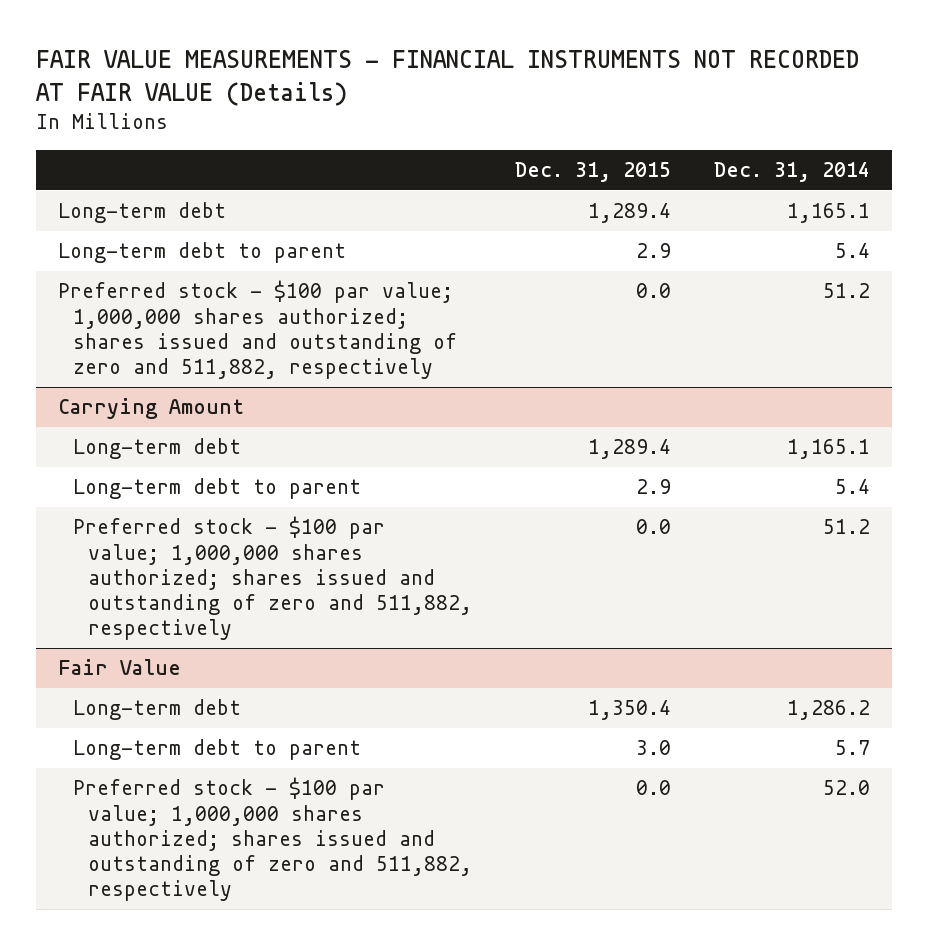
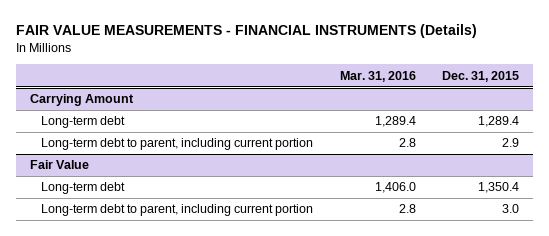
- FAIR VALUE MEASUREMENTS - FINANCIAL INSTRUMENTS NOT RECORDED AT FAIR VALUE (Details)
+ FAIR VALUE MEASUREMENTS - FINANCIAL INSTRUMENTS (Details)
- | Dec. 31, 2015 | Dec. 31, 2014
+ | Mar. 31, 2016 | Dec. 31, 2015
- Long-term debt | 1,289.4 | 1,165.1
- Long-term debt to parent | 2.9 | 5.4
- Preferred stock - $100 par value; 1,000,000 shares authorized; shares issued and outstanding of zero and 511,882, respectively | 0.0 | 51.2
@ Carrying Amount
- Long-term debt to parent | 2.9 | 5.4
- Preferred stock - $100 par value; 1,000,000 shares authorized; shares issued and outstanding of zero and 511,882, respectively | 0.0 | 51.2
+ Long-term debt to parent, including current portion | 2.8 | 2.9
@ Fair Value
- Long-term debt to parent | 3.0 | 5.7
- Preferred stock - $100 par value; 1,000,000 shares authorized; shares issued and outstanding of zero and 511,882, respectively | 0.0 | 52.0
+ Long-term debt to parent, including current portion | 2.8 | 3.0

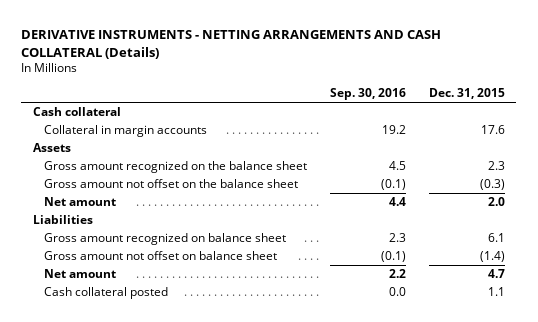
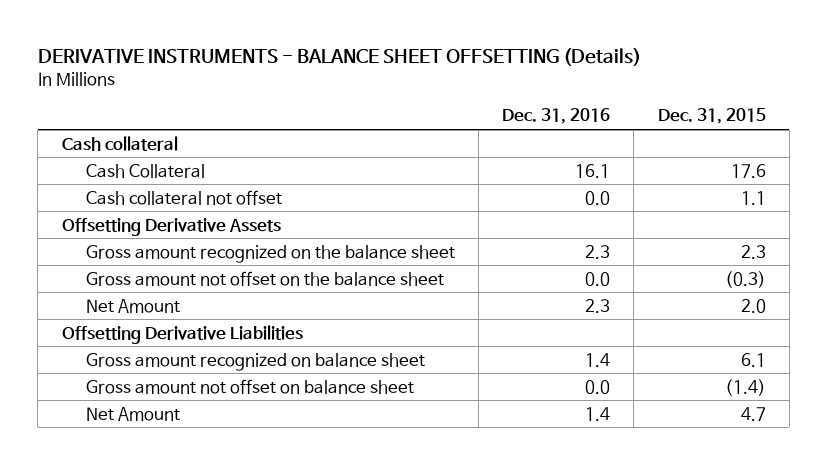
- DERIVATIVE INSTRUMENTS - NETTING ARRANGEMENTS AND CASH COLLATERAL (Details)
+ DERIVATIVE INSTRUMENTS - BALANCE SHEET OFFSETTING (Details)
- | Sep. 30, 2016 | Dec. 31, 2015
+ | Dec. 31, 2016 | Dec. 31, 2015
- Collateral in margin accounts | 19.2 | 17.6
- Assets
+ Cash Collateral | 16.1 | 17.6
+ Cash collateral not offset | 0.0 | 1.1
+ Offsetting Derivative Assets
- Net amount | 4.4 | 2.0
- Liabilities
+ Net Amount | 2.3 | 2.0
+ Offsetting Derivative Liabilities
- Net amount | 2.2 | 4.7
- Cash collateral posted | 0.0 | 1.1
+ Net Amount | 1.4 | 4.7

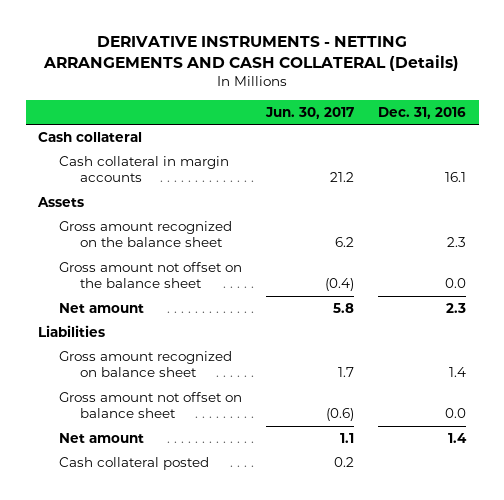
- DERIVATIVE INSTRUMENTS - BALANCE SHEET OFFSETTING (Details)
+ DERIVATIVE INSTRUMENTS - NETTING ARRANGEMENTS AND CASH COLLATERAL (Details)
- | Dec. 31, 2016 | Dec. 31, 2015
+ | Jun. 30, 2017 | Dec. 31, 2016
- Cash Collateral | 16.1 | 17.6
- Cash collateral not offset | 0.0 | 1.1
- Offsetting Derivative Assets
+ Cash collateral in margin accounts | 21.2 | 16.1
+ Assets
- Net Amount | 2.3 | 2.0
- Offsetting Derivative Liabilities
+ Net amount | 5.8 | 2.3
+ Liabilities
- Net Amount | 1.4 | 4.7
+ Net amount | 1.1 | 1.4
+ Cash collateral posted | 0.2 |

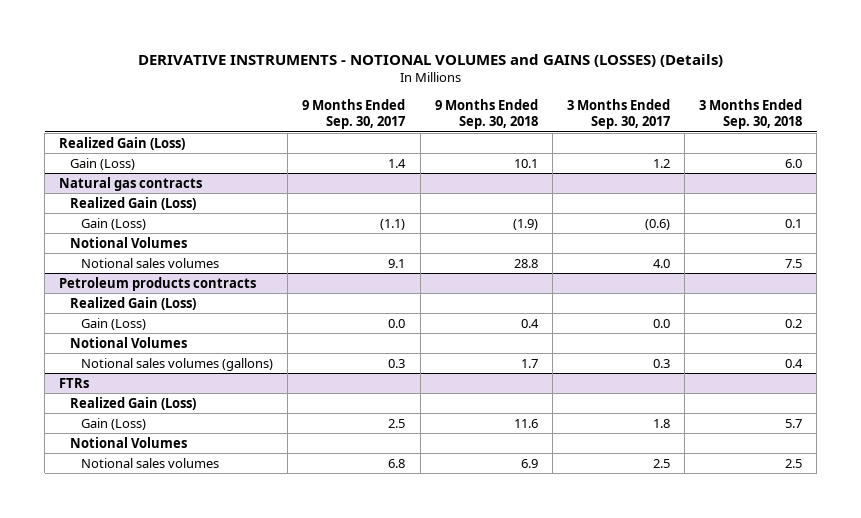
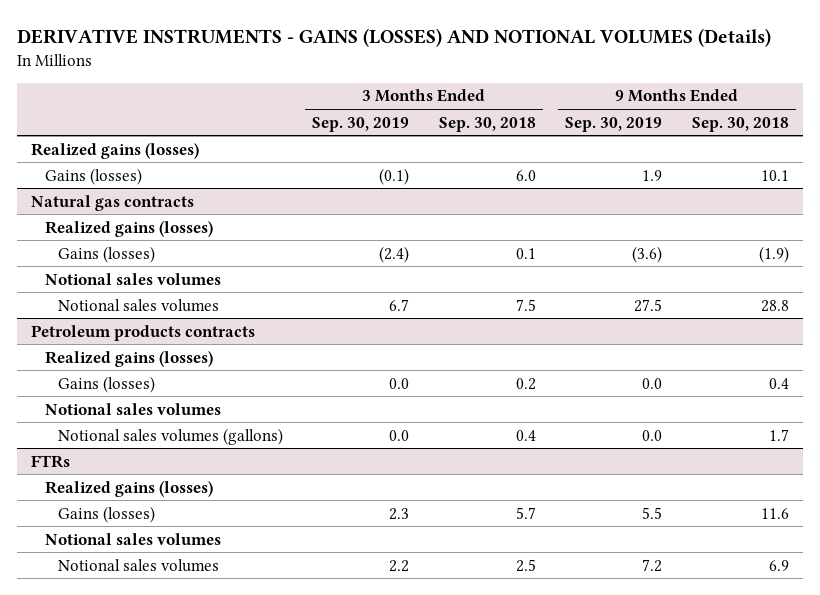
- DERIVATIVE INSTRUMENTS - NOTIONAL VOLUMES and GAINS (LOSSES) (Details)
+ DERIVATIVE INSTRUMENTS - GAINS (LOSSES) AND NOTIONAL VOLUMES (Details)
- | 9 Months Ended Sep. 30, 2017 | 9 Months Ended Sep. 30, 2018 | 3 Months Ended Sep. 30, 2017 | 3 Months Ended Sep. 30, 2018
+ | 3 Months Ended Sep. 30, 2019 | 3 Months Ended Sep. 30, 2018 | 9 Months Ended Sep. 30, 2019 | 9 Months Ended Sep. 30, 2018
- Realized Gain (Loss)
- Gain (Loss) | 1.4 | 10.1 | 1.2 | 6.0
+ Realized gains (losses)
+ Gains (losses) | (0.1) | 6.0 | 1.9 | 10.1
@ Natural gas contracts
- Realized Gain (Loss)
- Gain (Loss) | (1.1) | (1.9) | (0.6) | 0.1
- Notional Volumes
+ Realized gains (losses)
+ Gains (losses) | (2.4) | 0.1 | (3.6) | (1.9)
+ Notional sales volumes
@ Petroleum products contracts
- Realized Gain (Loss)
- Gain (Loss) | 0.0 | 0.4 | 0.0 | 0.2
- Notional Volumes
+ Realized gains (losses)
+ Gains (losses) | 0.0 | 0.2 | 0.0 | 0.4
+ Notional sales volumes
@ FTRs
- Realized Gain (Loss)
- Gain (Loss) | 2.5 | 11.6 | 1.8 | 5.7
- Notional Volumes
+ Realized gains (losses)
+ Gains (losses) | 2.3 | 5.7 | 5.5 | 11.6
+ Notional sales volumes

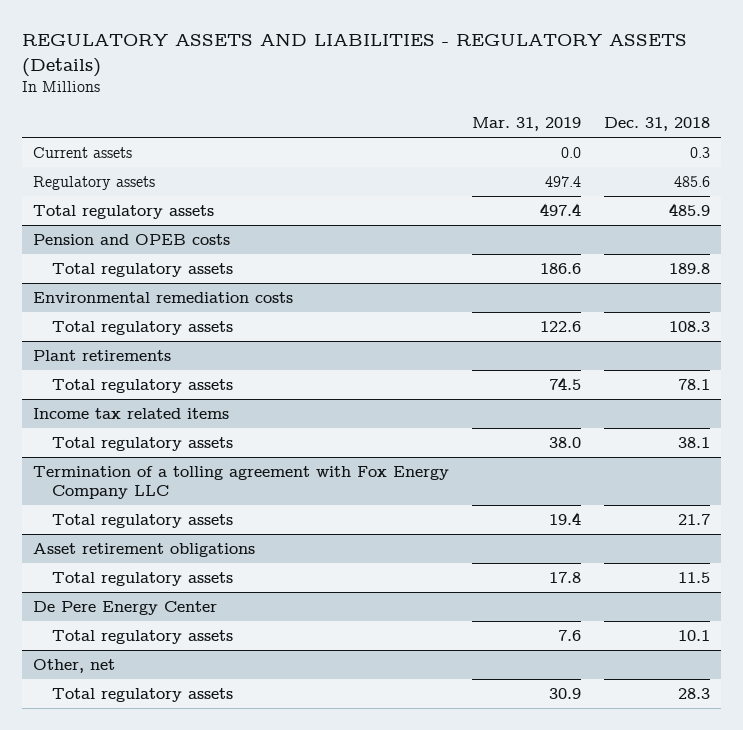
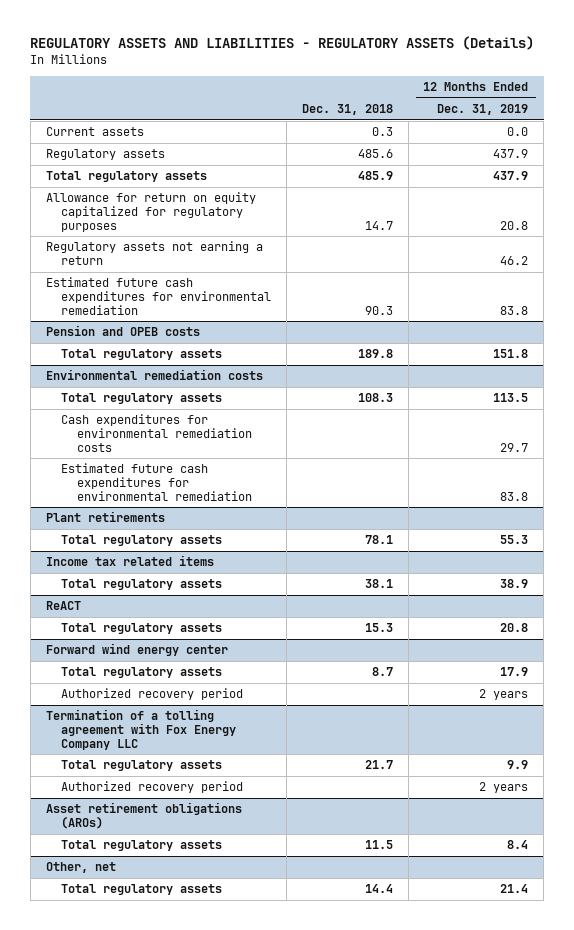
- | Mar. 31, 2019 | Dec. 31, 2018
+ | Dec. 31, 2018 | 12 Months Ended Dec. 31, 2019
+ Allowance for return on equity capitalized for regulatory purposes | 14.7 | 20.8
+ Regulatory assets not earning a return | | 46.2
+ Estimated future cash expenditures for environmental remediation | 90.3 | 83.8
@ Environmental remediation costs
+ Cash expenditures for environmental remediation costs | | 29.7
+ Estimated future cash expenditures for environmental remediation | | 83.8
+ ReACT
+ Total regulatory assets | 15.3 | 20.8
+ Forward wind energy center
+ Total regulatory assets | 8.7 | 17.9
+ Authorized recovery period | | 2 years
- Asset retirement obligations
@ Termination of a tolling agreement with Fox Energy Company LLC
+ Authorized recovery period | | 2 years
+ Asset retirement obligations (AROs)
- De Pere Energy Center
- Total regulatory assets | 7.6 | 10.1
@ Other, net
- Total regulatory assets | 30.9 | 28.3
+ Total regulatory assets | 14.4 | 21.4

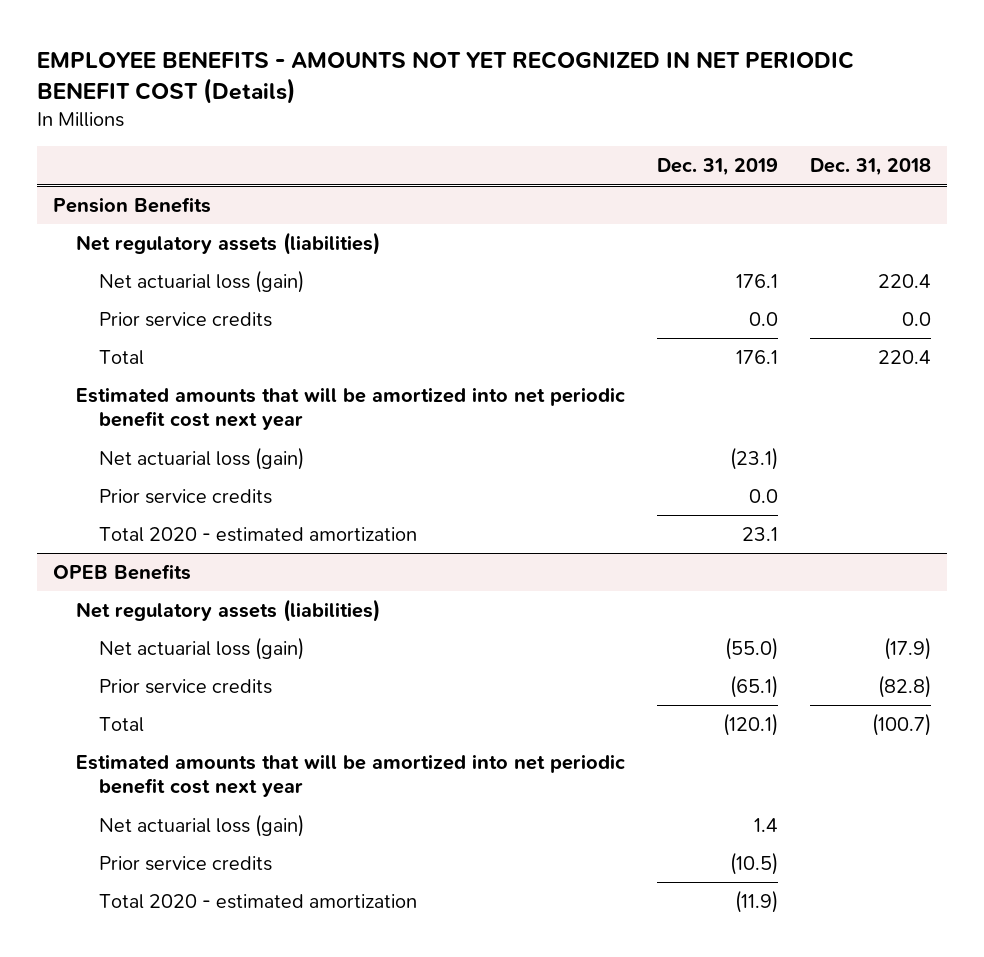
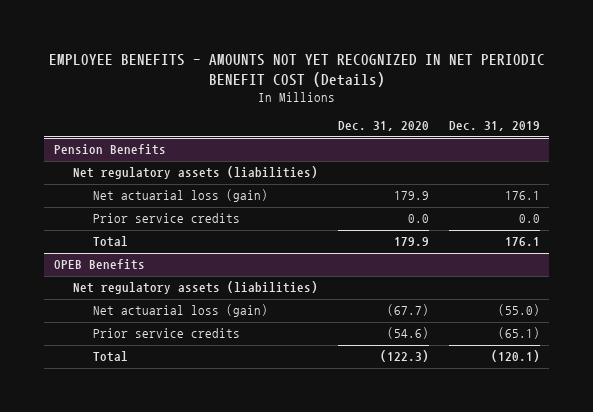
- | Dec. 31, 2019 | Dec. 31, 2018
+ | Dec. 31, 2020 | Dec. 31, 2019
@ Pension Benefits
- Estimated amounts that will be amortized into net periodic benefit cost next year
- Net actuarial loss (gain) | (23.1) |
- Prior service credits | 0.0 |
- Total 2020 - estimated amortization | 23.1 |
@ OPEB Benefits
- Estimated amounts that will be amortized into net periodic benefit cost next year
- Net actuarial loss (gain) | 1.4 |
- Prior service credits | (10.5) |
- Total 2020 - estimated amortization | (11.9) |

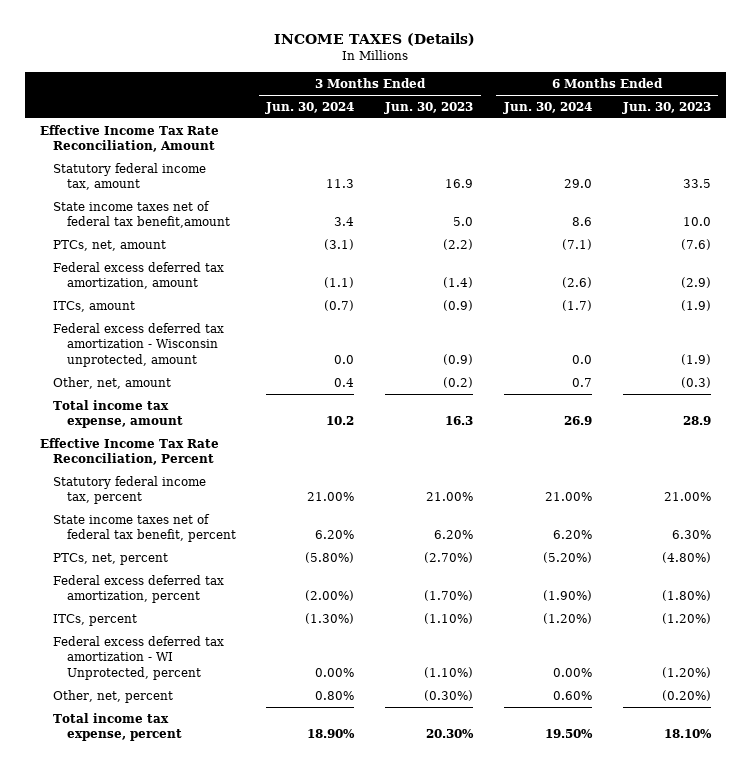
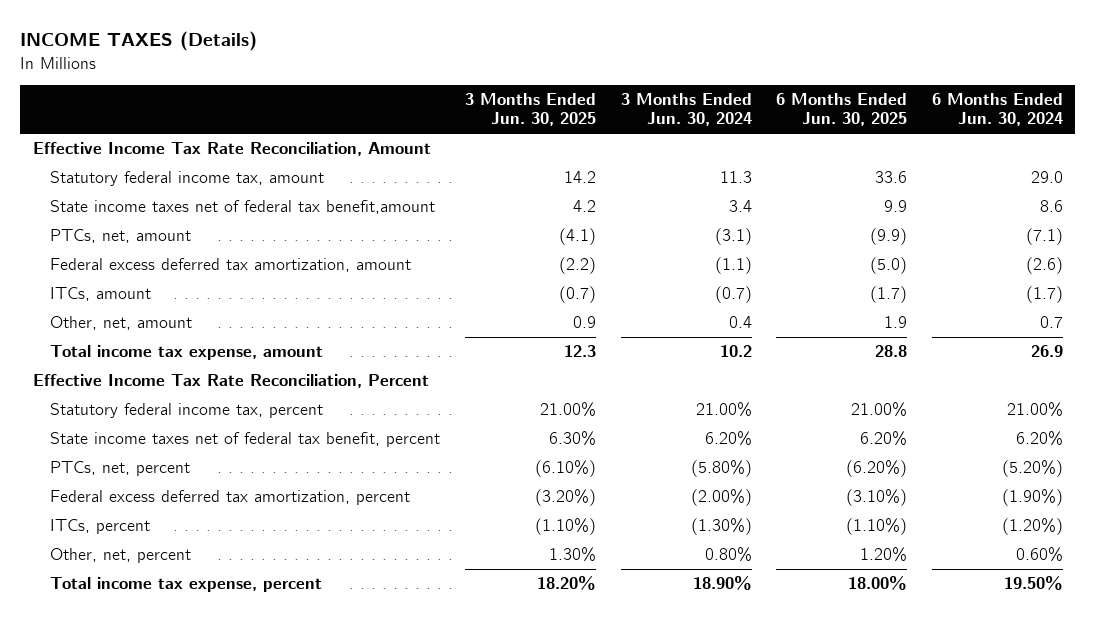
- | 3 Months Ended Jun. 30, 2024 | 3 Months Ended Jun. 30, 2023 | 6 Months Ended Jun. 30, 2024 | 6 Months Ended Jun. 30, 2023
+ | 3 Months Ended Jun. 30, 2025 | 3 Months Ended Jun. 30, 2024 | 6 Months Ended Jun. 30, 2025 | 6 Months Ended Jun. 30, 2024
- Federal excess deferred tax amortization - Wisconsin unprotected, amount | 0.0 | (0.9) | 0.0 | (1.9)
- Federal excess deferred tax amortization - WI Unprotected, percent | 0.00% | (1.10%) | 0.00% | (1.20%)

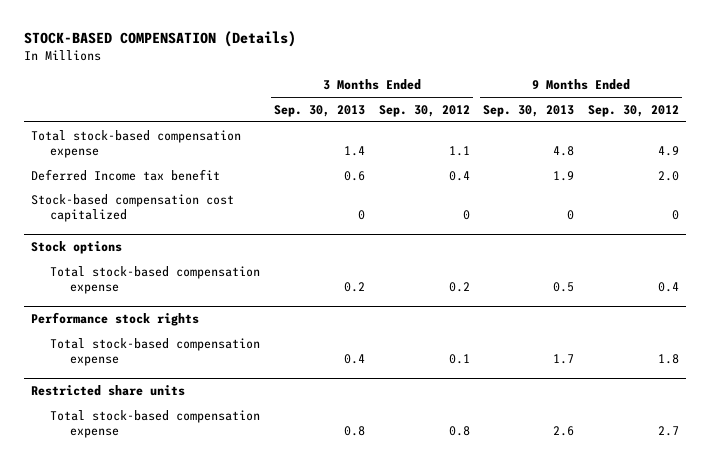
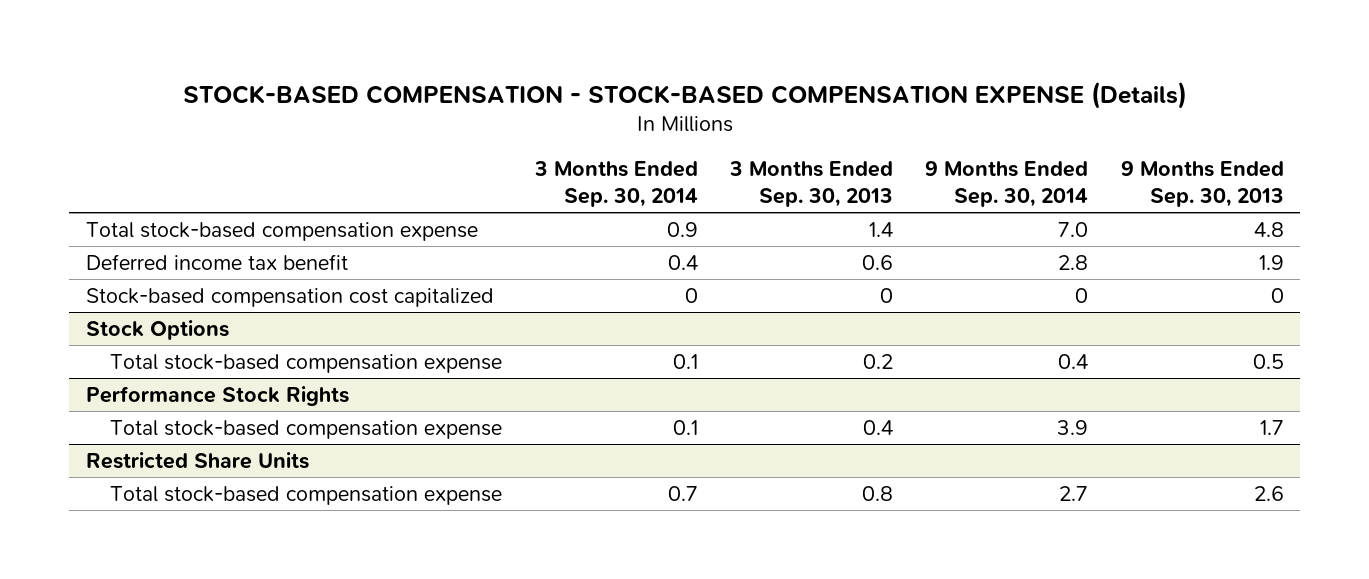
- STOCK-BASED COMPENSATION (Details)
+ STOCK-BASED COMPENSATION - STOCK-BASED COMPENSATION EXPENSE (Details)
- | 3 Months Ended Sep. 30, 2013 | 3 Months Ended Sep. 30, 2012 | 9 Months Ended Sep. 30, 2013 | 9 Months Ended Sep. 30, 2012
+ | 3 Months Ended Sep. 30, 2014 | 3 Months Ended Sep. 30, 2013 | 9 Months Ended Sep. 30, 2014 | 9 Months Ended Sep. 30, 2013
- Deferred Income tax benefit | 0.6 | 0.4 | 1.9 | 2.0
+ Deferred income tax benefit | 0.4 | 0.6 | 2.8 | 1.9
- Stock options
+ Stock Options
- Performance stock rights
+ Performance Stock Rights
- Restricted share units
+ Restricted Share Units

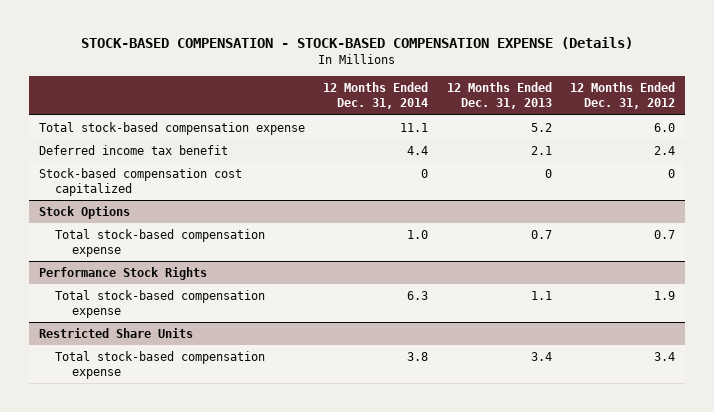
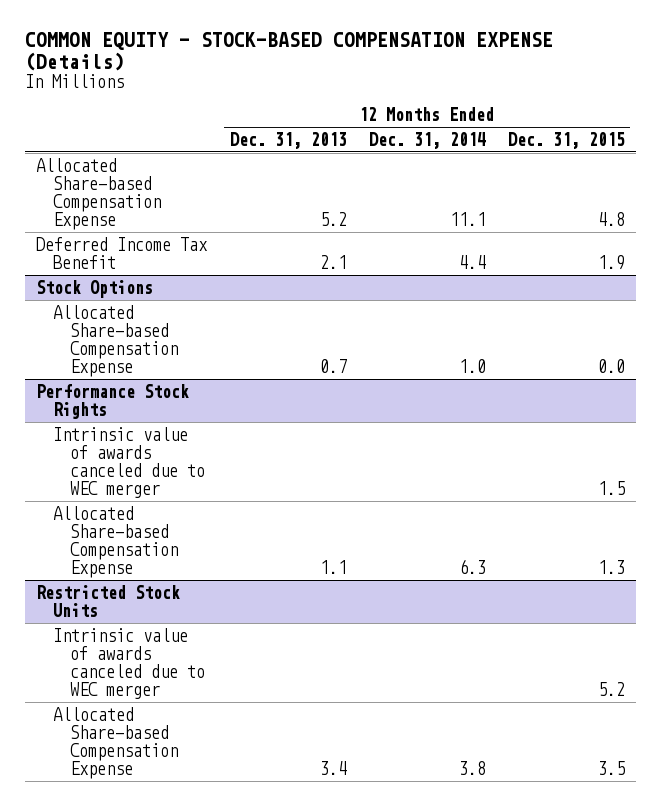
- STOCK-BASED COMPENSATION - STOCK-BASED COMPENSATION EXPENSE (Details)
+ COMMON EQUITY - STOCK-BASED COMPENSATION EXPENSE (Details)
- | 12 Months Ended Dec. 31, 2014 | 12 Months Ended Dec. 31, 2013 | 12 Months Ended Dec. 31, 2012
+ | 12 Months Ended Dec. 31, 2013 | 12 Months Ended Dec. 31, 2014 | 12 Months Ended Dec. 31, 2015
- Total stock-based compensation expense | 11.1 | 5.2 | 6.0
- Deferred income tax benefit | 4.4 | 2.1 | 2.4
- Stock-based compensation cost capitalized | 0 | 0 | 0
+ Allocated Share-based Compensation Expense | 5.2 | 11.1 | 4.8
+ Deferred Income Tax Benefit | 2.1 | 4.4 | 1.9
@ Stock Options
- Total stock-based compensation expense | 1.0 | 0.7 | 0.7
+ Allocated Share-based Compensation Expense | 0.7 | 1.0 | 0.0
@ Performance Stock Rights
- Total stock-based compensation expense | 6.3 | 1.1 | 1.9
- Restricted Share Units
- Total stock-based compensation expense | 3.8 | 3.4 | 3.4
@ Performance Stock Rights
+ Intrinsic value of awards canceled due to WEC merger | | | 1.5
+ Allocated Share-based Compensation Expense | 1.1 | 6.3 | 1.3
+ Restricted Stock Units
+ Intrinsic value of awards canceled due to WEC merger | | | 5.2
+ Allocated Share-based Compensation Expense | 3.4 | 3.8 | 3.5

